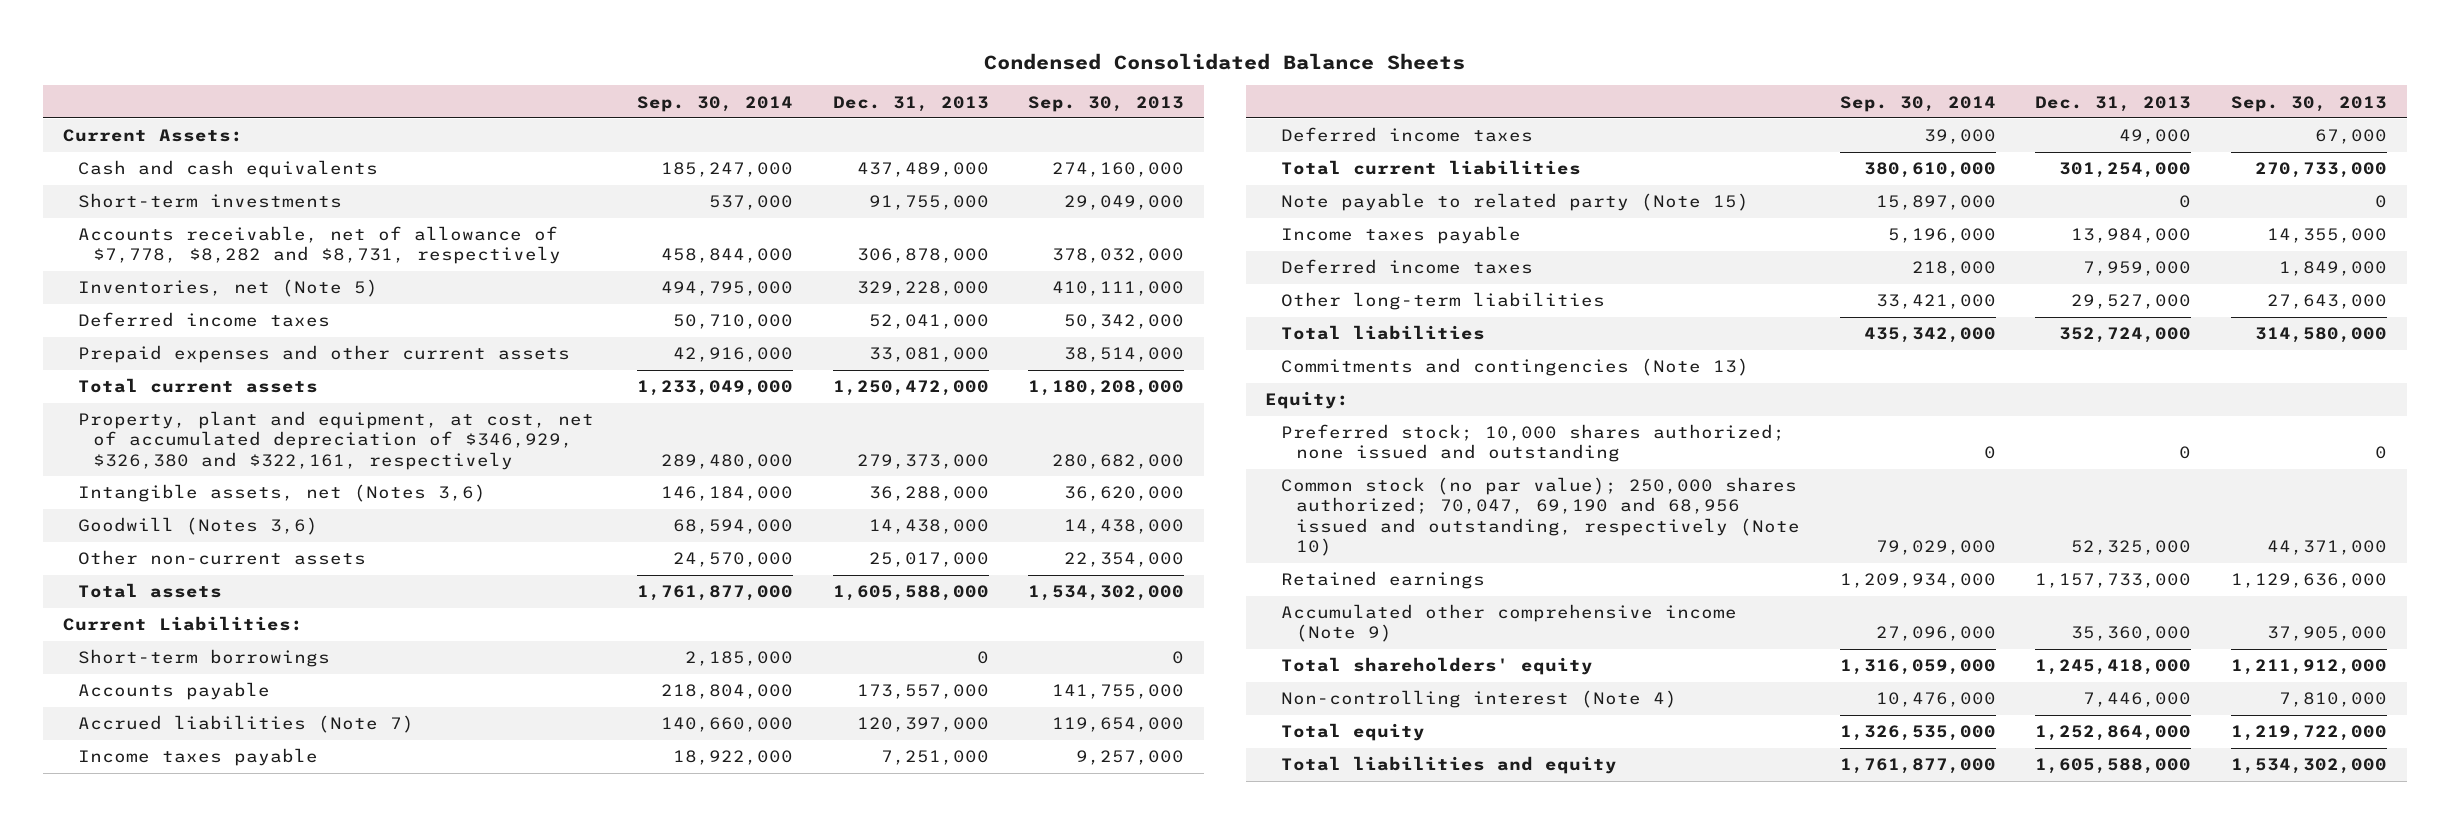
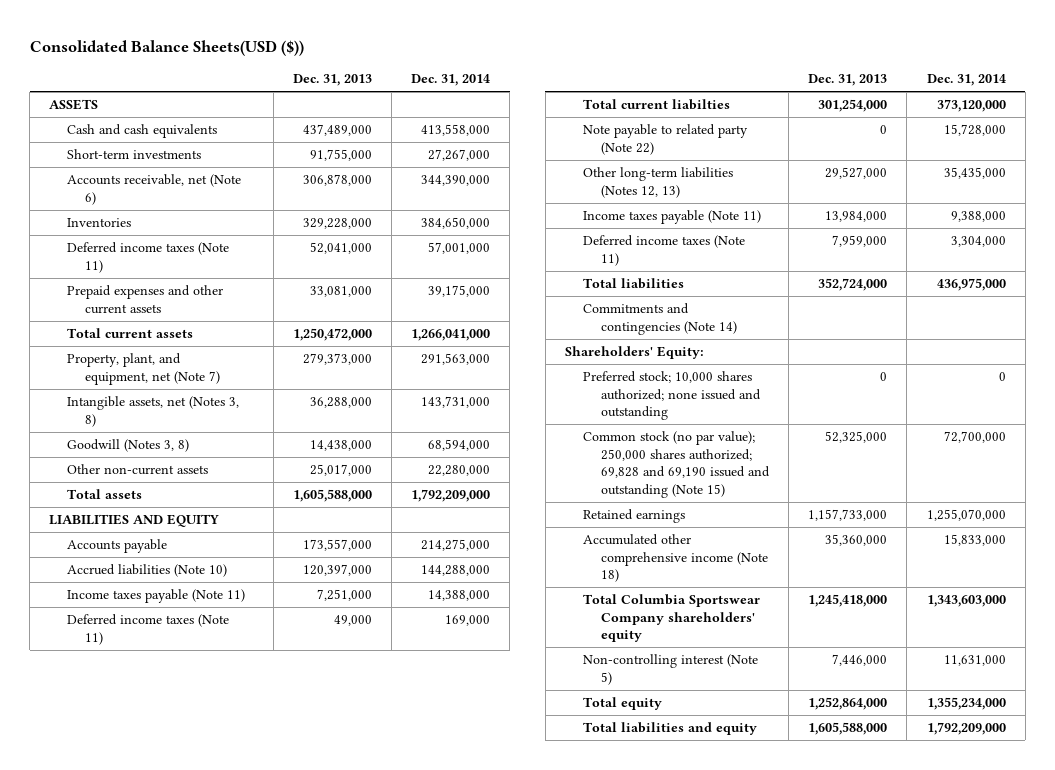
- Condensed Consolidated Balance Sheets
+ Consolidated Balance Sheets(USD ($))
- | Sep. 30, 2014 | Dec. 31, 2013 | Sep. 30, 2013
+ | Dec. 31, 2013 | Dec. 31, 2014
- Current Assets:
+ ASSETS
- Accounts receivable, net of allowance of $7,778, $8,282 and $8,731, respectively | 458,844,000 | 306,878,000 | 378,032,000
- Inventories, net (Note 5) | 494,795,000 | 329,228,000 | 410,111,000
- Deferred income taxes | 50,710,000 | 52,041,000 | 50,342,000
+ Accounts receivable, net (Note 6) | 306,878,000 | 344,390,000
+ Inventories | 329,228,000 | 384,650,000
+ Deferred income taxes (Note 11) | 52,041,000 | 57,001,000
- Property, plant and equipment, at cost, net of accumulated depreciation of $346,929, $326,380 and $322,161, respectively | 289,480,000 | 279,373,000 | 280,682,000
- Intangible assets, net (Notes 3,6) | 146,184,000 | 36,288,000 | 36,620,000
- Goodwill (Notes 3,6) | 68,594,000 | 14,438,000 | 14,438,000
+ Property, plant, and equipment, net (Note 7) | 279,373,000 | 291,563,000
+ Intangible assets, net (Notes 3, 8) | 36,288,000 | 143,731,000
+ Goodwill (Notes 3, 8) | 14,438,000 | 68,594,000
- Current Liabilities:
- Short-term borrowings | 2,185,000 | 0 | 0
+ LIABILITIES AND EQUITY
- Accrued liabilities (Note 7) | 140,660,000 | 120,397,000 | 119,654,000
- Income taxes payable | 18,922,000 | 7,251,000 | 9,257,000
- Deferred income taxes | 39,000 | 49,000 | 67,000
- Total current liabilities | 380,610,000 | 301,254,000 | 270,733,000
- Note payable to related party (Note 15) | 15,897,000 | 0 | 0
- Income taxes payable | 5,196,000 | 13,984,000 | 14,355,000
- Deferred income taxes | 218,000 | 7,959,000 | 1,849,000
- Other long-term liabilities | 33,421,000 | 29,527,000 | 27,643,000
+ Accrued liabilities (Note 10) | 120,397,000 | 144,288,000
+ Income taxes payable (Note 11) | 7,251,000 | 14,388,000
+ Deferred income taxes (Note 11) | 49,000 | 169,000
+ Total current liabilties | 301,254,000 | 373,120,000
+ Note payable to related party (Note 22) | 0 | 15,728,000
+ Other long-term liabilities (Notes 12, 13) | 29,527,000 | 35,435,000
+ Income taxes payable (Note 11) | 13,984,000 | 9,388,000
+ Deferred income taxes (Note 11) | 7,959,000 | 3,304,000
- Commitments and contingencies (Note 13)
- Equity:
+ Commitments and contingencies (Note 14)
+ Shareholders' Equity:
- Common stock (no par value); 250,000 shares authorized; 70,047, 69,190 and 68,956 issued and outstanding, respectively (Note 10) | 79,029,000 | 52,325,000 | 44,371,000
+ Common stock (no par value); 250,000 shares authorized; 69,828 and 69,190 issued and outstanding (Note 15) | 52,325,000 | 72,700,000
- Accumulated other comprehensive income (Note 9) | 27,096,000 | 35,360,000 | 37,905,000
- Total shareholders' equity | 1,316,059,000 | 1,245,418,000 | 1,211,912,000
- Non-controlling interest (Note 4) | 10,476,000 | 7,446,000 | 7,810,000
+ Accumulated other comprehensive income (Note 18) | 35,360,000 | 15,833,000
+ Total Columbia Sportswear Company shareholders' equity | 1,245,418,000 | 1,343,603,000
+ Non-controlling interest (Note 5) | 7,446,000 | 11,631,000

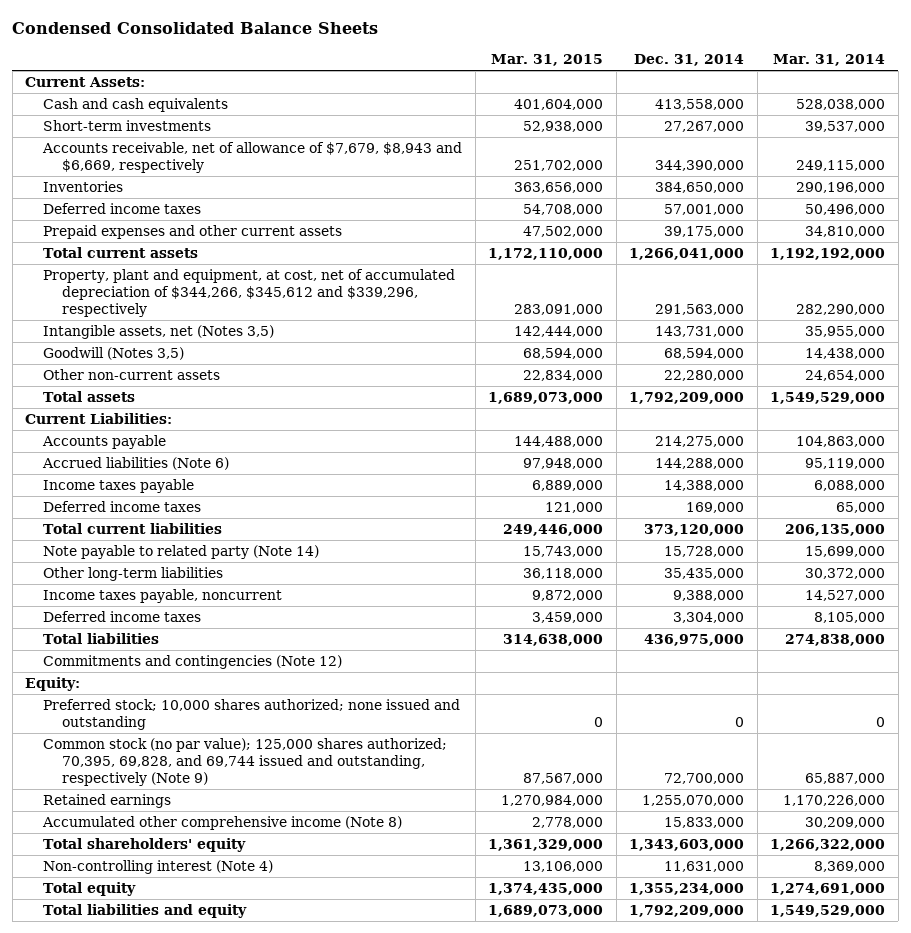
- Consolidated Balance Sheets(USD ($))
+ Condensed Consolidated Balance Sheets
- | Dec. 31, 2013 | Dec. 31, 2014
+ | Mar. 31, 2015 | Dec. 31, 2014 | Mar. 31, 2014
- ASSETS
+ Current Assets:
- Accounts receivable, net (Note 6) | 306,878,000 | 344,390,000
+ Accounts receivable, net of allowance of $7,679, $8,943 and $6,669, respectively | 251,702,000 | 344,390,000 | 249,115,000
- Deferred income taxes (Note 11) | 52,041,000 | 57,001,000
+ Deferred income taxes | 54,708,000 | 57,001,000 | 50,496,000
- Property, plant, and equipment, net (Note 7) | 279,373,000 | 291,563,000
- Intangible assets, net (Notes 3, 8) | 36,288,000 | 143,731,000
- Goodwill (Notes 3, 8) | 14,438,000 | 68,594,000
+ Property, plant and equipment, at cost, net of accumulated depreciation of $344,266, $345,612 and $339,296, respectively | 283,091,000 | 291,563,000 | 282,290,000
+ Intangible assets, net (Notes 3,5) | 142,444,000 | 143,731,000 | 35,955,000
+ Goodwill (Notes 3,5) | 68,594,000 | 68,594,000 | 14,438,000
- LIABILITIES AND EQUITY
+ Current Liabilities:
- Accrued liabilities (Note 10) | 120,397,000 | 144,288,000
- Income taxes payable (Note 11) | 7,251,000 | 14,388,000
- Deferred income taxes (Note 11) | 49,000 | 169,000
- Total current liabilties | 301,254,000 | 373,120,000
- Note payable to related party (Note 22) | 0 | 15,728,000
- Other long-term liabilities (Notes 12, 13) | 29,527,000 | 35,435,000
- Income taxes payable (Note 11) | 13,984,000 | 9,388,000
- Deferred income taxes (Note 11) | 7,959,000 | 3,304,000
+ Accrued liabilities (Note 6) | 97,948,000 | 144,288,000 | 95,119,000
+ Income taxes payable | 6,889,000 | 14,388,000 | 6,088,000
+ Deferred income taxes | 121,000 | 169,000 | 65,000
+ Total current liabilities | 249,446,000 | 373,120,000 | 206,135,000
+ Note payable to related party (Note 14) | 15,743,000 | 15,728,000 | 15,699,000
+ Other long-term liabilities | 36,118,000 | 35,435,000 | 30,372,000
+ Income taxes payable, noncurrent | 9,872,000 | 9,388,000 | 14,527,000
+ Deferred income taxes | 3,459,000 | 3,304,000 | 8,105,000
- Commitments and contingencies (Note 14)
- Shareholders' Equity:
+ Commitments and contingencies (Note 12)
+ Equity:
- Common stock (no par value); 250,000 shares authorized; 69,828 and 69,190 issued and outstanding (Note 15) | 52,325,000 | 72,700,000
+ Common stock (no par value); 125,000 shares authorized; 70,395, 69,828, and 69,744 issued and outstanding, respectively (Note 9) | 87,567,000 | 72,700,000 | 65,887,000
- Accumulated other comprehensive income (Note 18) | 35,360,000 | 15,833,000
- Total Columbia Sportswear Company shareholders' equity | 1,245,418,000 | 1,343,603,000
- Non-controlling interest (Note 5) | 7,446,000 | 11,631,000
+ Accumulated other comprehensive income (Note 8) | 2,778,000 | 15,833,000 | 30,209,000
+ Total shareholders' equity | 1,361,329,000 | 1,343,603,000 | 1,266,322,000
+ Non-controlling interest (Note 4) | 13,106,000 | 11,631,000 | 8,369,000

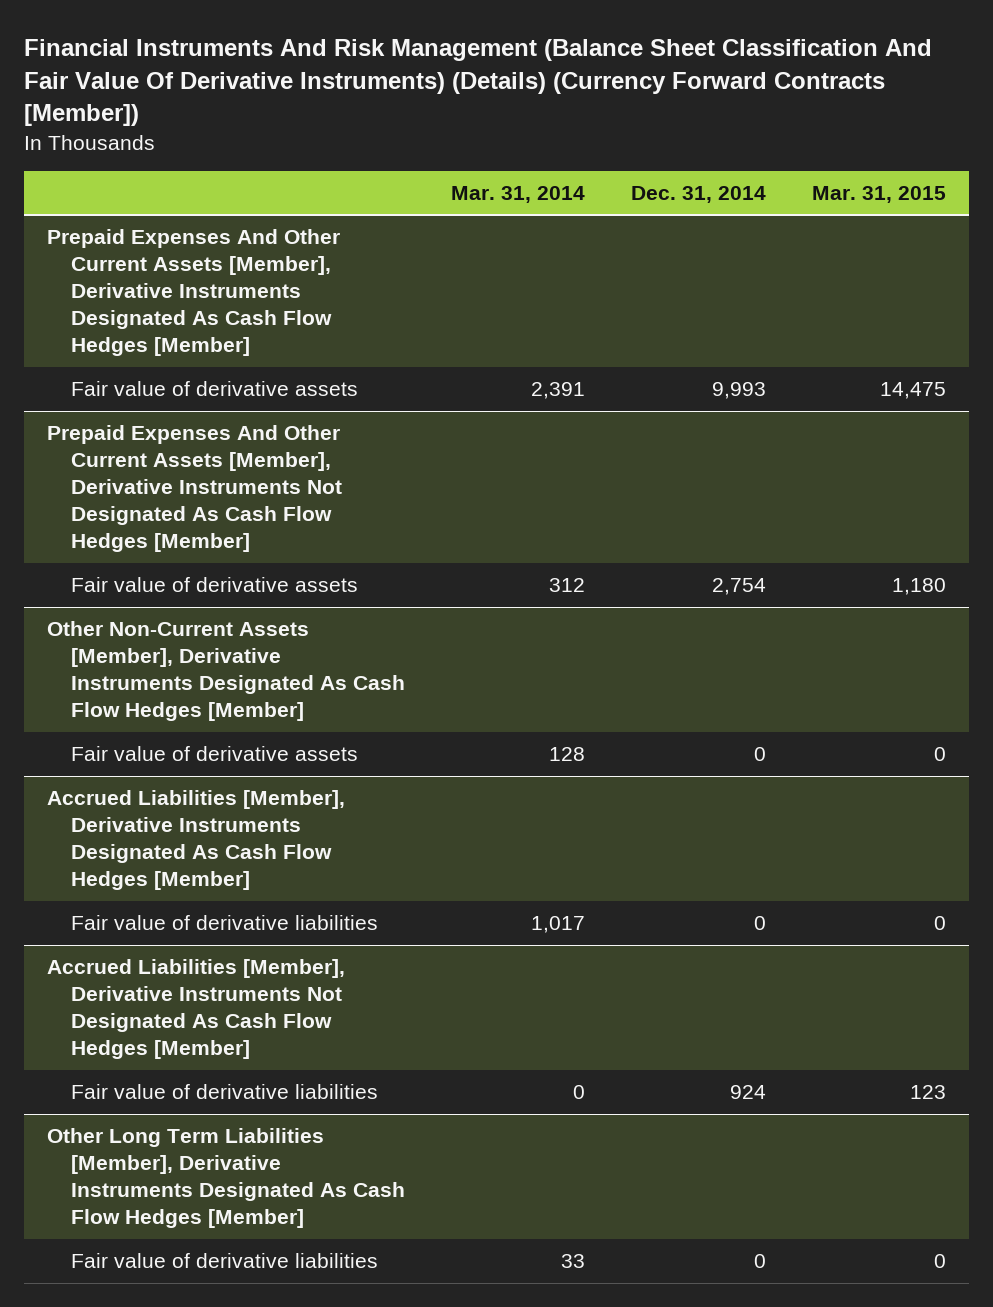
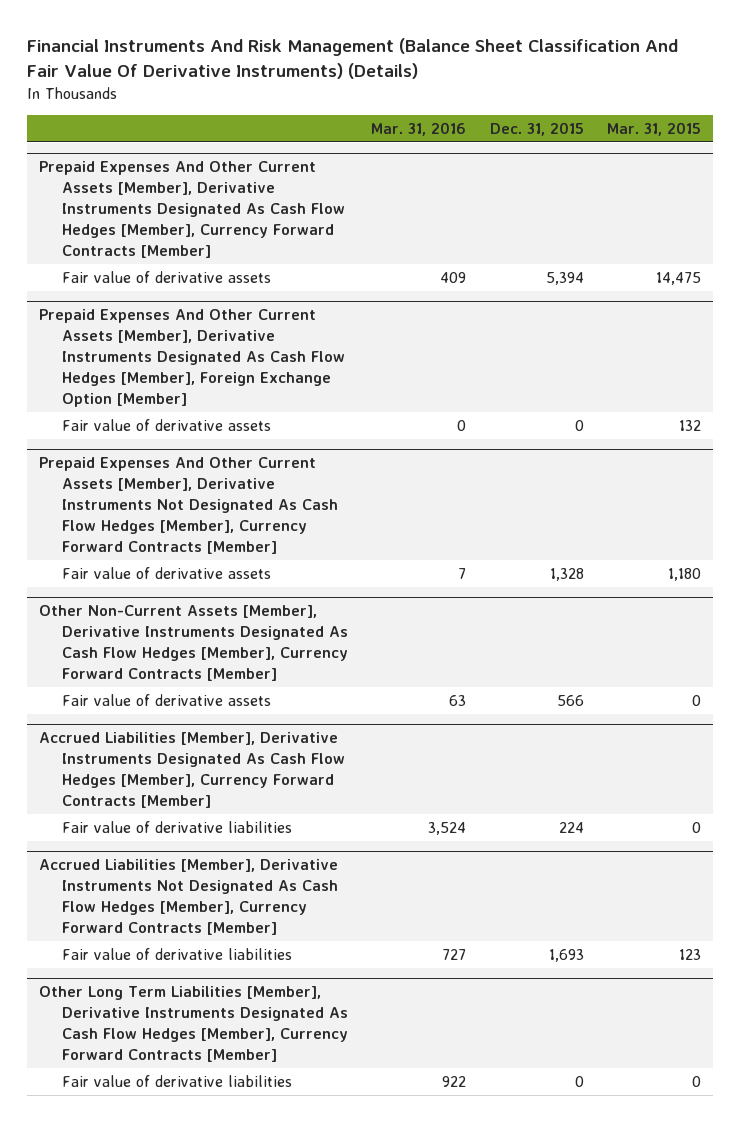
- Financial Instruments And Risk Management (Balance Sheet Classification And Fair Value Of Derivative Instruments) (Details) (Currency Forward Contracts [Member])
+ Financial Instruments And Risk Management (Balance Sheet Classification And Fair Value Of Derivative Instruments) (Details)
- | Mar. 31, 2014 | Dec. 31, 2014 | Mar. 31, 2015
+ | Mar. 31, 2016 | Dec. 31, 2015 | Mar. 31, 2015
- Prepaid Expenses And Other Current Assets [Member], Derivative Instruments Designated As Cash Flow Hedges [Member]
+ Prepaid Expenses And Other Current Assets [Member], Derivative Instruments Designated As Cash Flow Hedges [Member], Currency Forward Contracts [Member]
- Prepaid Expenses And Other Current Assets [Member], Derivative Instruments Not Designated As Cash Flow Hedges [Member]
+ Prepaid Expenses And Other Current Assets [Member], Derivative Instruments Designated As Cash Flow Hedges [Member], Foreign Exchange Option [Member]
+ Fair value of derivative assets | 0 | 0 | 132
+ Prepaid Expenses And Other Current Assets [Member], Derivative Instruments Not Designated As Cash Flow Hedges [Member], Currency Forward Contracts [Member]
- Other Non-Current Assets [Member], Derivative Instruments Designated As Cash Flow Hedges [Member]
+ Other Non-Current Assets [Member], Derivative Instruments Designated As Cash Flow Hedges [Member], Currency Forward Contracts [Member]
- Accrued Liabilities [Member], Derivative Instruments Designated As Cash Flow Hedges [Member]
+ Accrued Liabilities [Member], Derivative Instruments Designated As Cash Flow Hedges [Member], Currency Forward Contracts [Member]
- Accrued Liabilities [Member], Derivative Instruments Not Designated As Cash Flow Hedges [Member]
+ Accrued Liabilities [Member], Derivative Instruments Not Designated As Cash Flow Hedges [Member], Currency Forward Contracts [Member]
- Other Long Term Liabilities [Member], Derivative Instruments Designated As Cash Flow Hedges [Member]
+ Other Long Term Liabilities [Member], Derivative Instruments Designated As Cash Flow Hedges [Member], Currency Forward Contracts [Member]

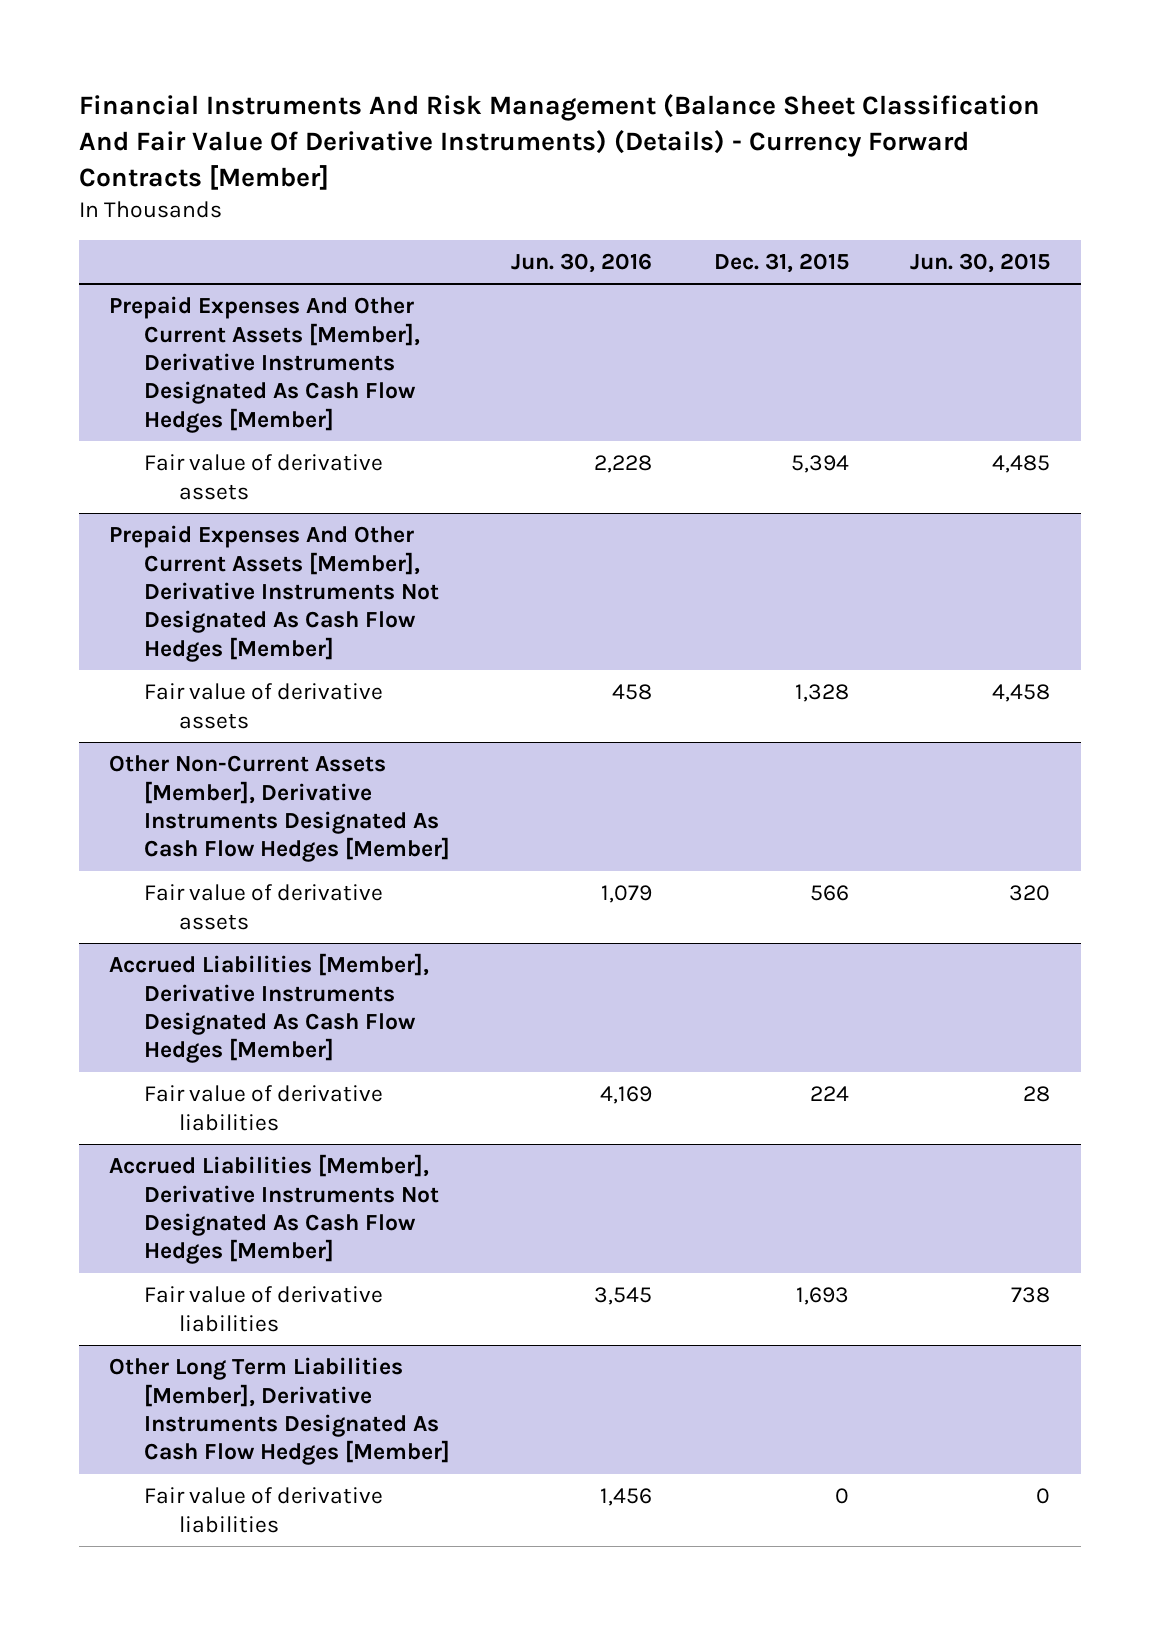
- Financial Instruments And Risk Management (Balance Sheet Classification And Fair Value Of Derivative Instruments) (Details)
+ Financial Instruments And Risk Management (Balance Sheet Classification And Fair Value Of Derivative Instruments) (Details) - Currency Forward Contracts [Member]
- | Mar. 31, 2016 | Dec. 31, 2015 | Mar. 31, 2015
+ | Jun. 30, 2016 | Dec. 31, 2015 | Jun. 30, 2015
- Prepaid Expenses And Other Current Assets [Member], Derivative Instruments Designated As Cash Flow Hedges [Member], Currency Forward Contracts [Member]
+ Prepaid Expenses And Other Current Assets [Member], Derivative Instruments Designated As Cash Flow Hedges [Member]
- Prepaid Expenses And Other Current Assets [Member], Derivative Instruments Designated As Cash Flow Hedges [Member], Foreign Exchange Option [Member]
- Fair value of derivative assets | 0 | 0 | 132
- Prepaid Expenses And Other Current Assets [Member], Derivative Instruments Not Designated As Cash Flow Hedges [Member], Currency Forward Contracts [Member]
+ Prepaid Expenses And Other Current Assets [Member], Derivative Instruments Not Designated As Cash Flow Hedges [Member]
- Other Non-Current Assets [Member], Derivative Instruments Designated As Cash Flow Hedges [Member], Currency Forward Contracts [Member]
+ Other Non-Current Assets [Member], Derivative Instruments Designated As Cash Flow Hedges [Member]
- Accrued Liabilities [Member], Derivative Instruments Designated As Cash Flow Hedges [Member], Currency Forward Contracts [Member]
+ Accrued Liabilities [Member], Derivative Instruments Designated As Cash Flow Hedges [Member]
- Accrued Liabilities [Member], Derivative Instruments Not Designated As Cash Flow Hedges [Member], Currency Forward Contracts [Member]
+ Accrued Liabilities [Member], Derivative Instruments Not Designated As Cash Flow Hedges [Member]
- Other Long Term Liabilities [Member], Derivative Instruments Designated As Cash Flow Hedges [Member], Currency Forward Contracts [Member]
+ Other Long Term Liabilities [Member], Derivative Instruments Designated As Cash Flow Hedges [Member]

